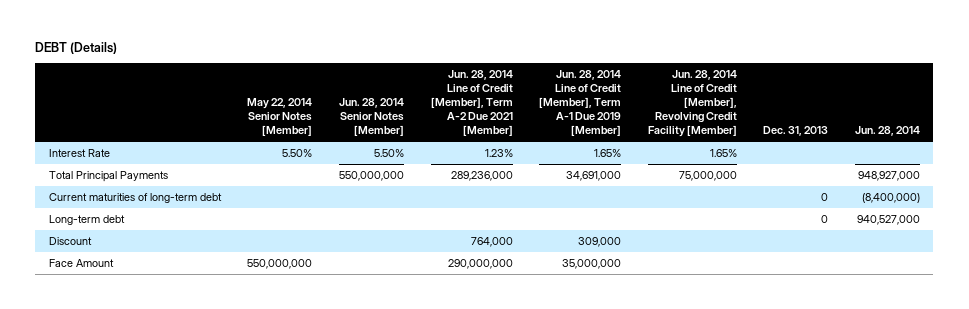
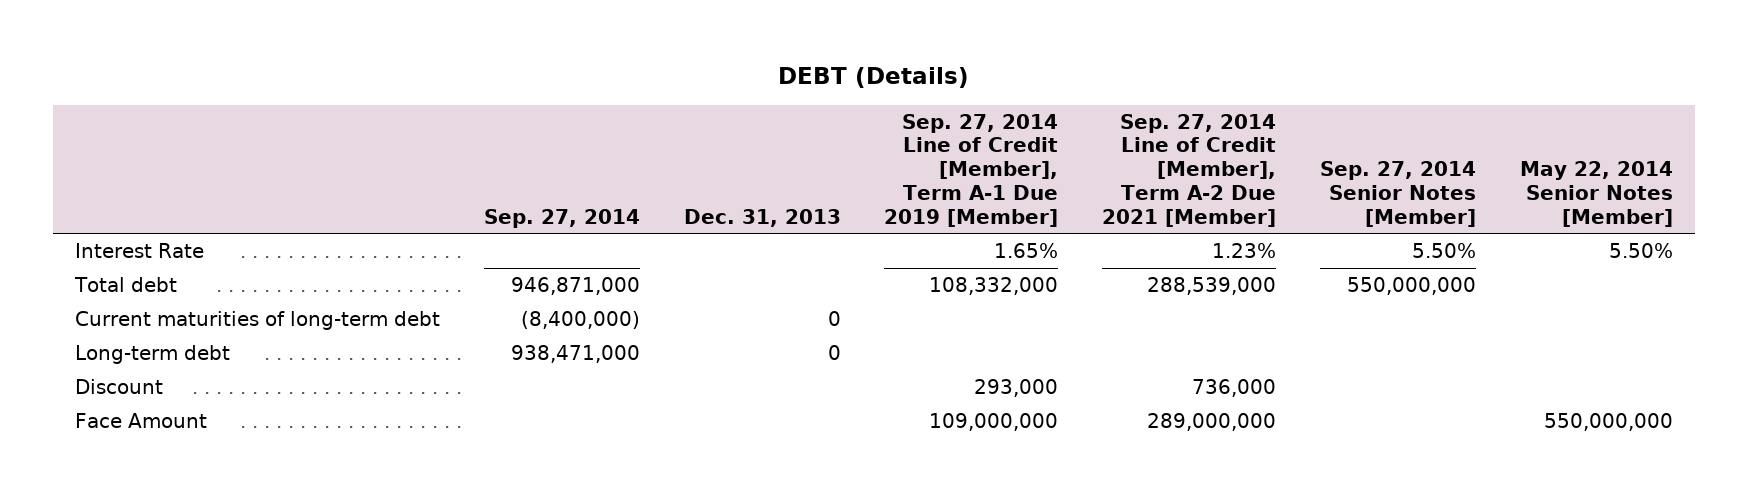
- | May 22, 2014 Senior Notes [Member] | Jun. 28, 2014 Senior Notes [Member] | Jun. 28, 2014 Line of Credit [Member], Term A-2 Due 2021 [Member] | Jun. 28, 2014 Line of Credit [Member], Term A-1 Due 2019 [Member] | Jun. 28, 2014 Line of Credit [Member], Revolving Credit Facility [Member] | Dec. 31, 2013 | Jun. 28, 2014
+ | Sep. 27, 2014 | Dec. 31, 2013 | Sep. 27, 2014 Line of Credit [Member], Term A-1 Due 2019 [Member] | Sep. 27, 2014 Line of Credit [Member], Term A-2 Due 2021 [Member] | Sep. 27, 2014 Senior Notes [Member] | May 22, 2014 Senior Notes [Member]
- Total Principal Payments | | 550,000,000 | 289,236,000 | 34,691,000 | 75,000,000 | | 948,927,000
+ Total debt | 946,871,000 | | 108,332,000 | 288,539,000 | 550,000,000 |

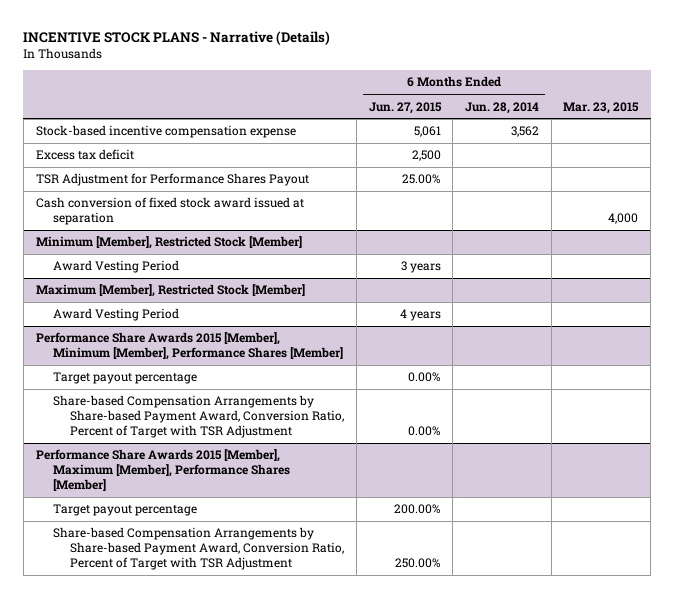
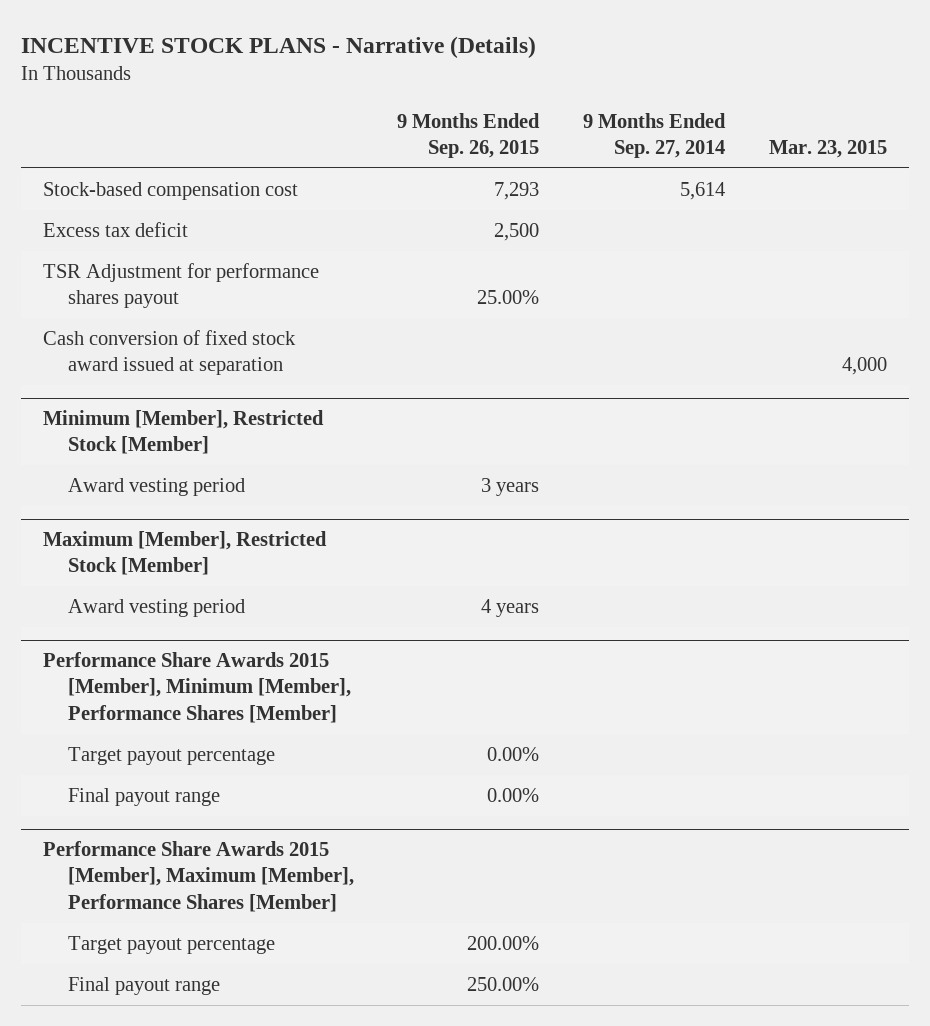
- | 6 Months Ended Jun. 27, 2015 | 6 Months Ended Jun. 28, 2014 | Mar. 23, 2015
+ | 9 Months Ended Sep. 26, 2015 | 9 Months Ended Sep. 27, 2014 | Mar. 23, 2015
- Stock-based incentive compensation expense | 5,061 | 3,562 |
+ Stock-based compensation cost | 7,293 | 5,614 |
- TSR Adjustment for Performance Shares Payout | 25.00% | |
+ TSR Adjustment for performance shares payout | 25.00% | |
@ Minimum [Member], Restricted Stock [Member]
- Award Vesting Period | 3 years | |
+ Award vesting period | 3 years | |
@ Maximum [Member], Restricted Stock [Member]
- Award Vesting Period | 4 years | |
+ Award vesting period | 4 years | |
@ Performance Share Awards 2015 [Member], Minimum [Member], Performance Shares [Member]
- Share-based Compensation Arrangements by Share-based Payment Award, Conversion Ratio, Percent of Target with TSR Adjustment | 0.00% | |
+ Final payout range | 0.00% | |
@ Performance Share Awards 2015 [Member], Maximum [Member], Performance Shares [Member]
- Share-based Compensation Arrangements by Share-based Payment Award, Conversion Ratio, Percent of Target with TSR Adjustment | 250.00% | |
+ Final payout range | 250.00% | |

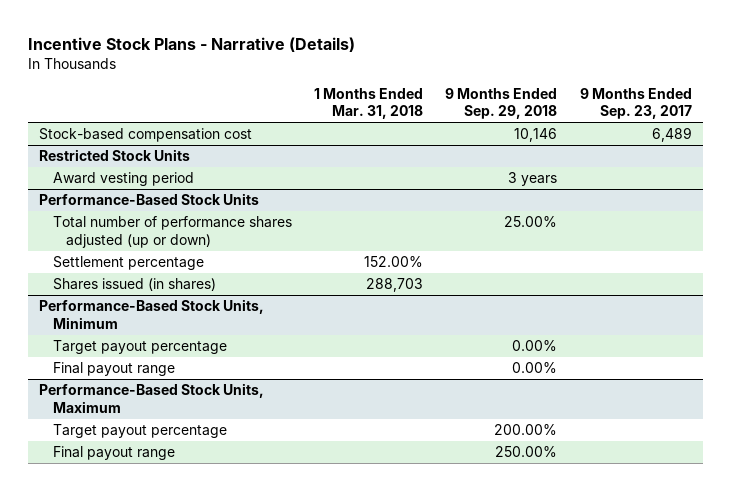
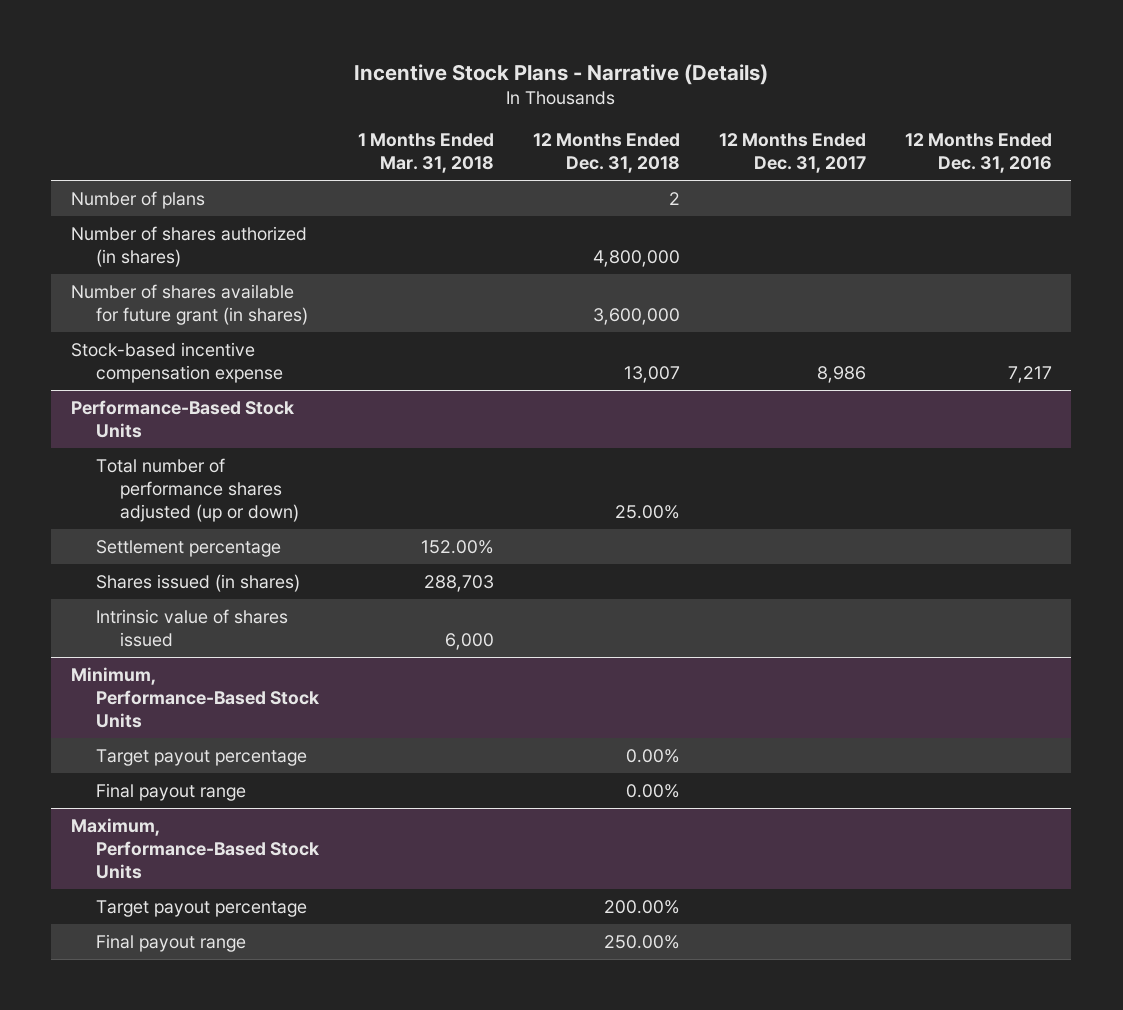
- | 1 Months Ended Mar. 31, 2018 | 9 Months Ended Sep. 29, 2018 | 9 Months Ended Sep. 23, 2017
+ | 1 Months Ended Mar. 31, 2018 | 12 Months Ended Dec. 31, 2018 | 12 Months Ended Dec. 31, 2017 | 12 Months Ended Dec. 31, 2016
- Stock-based compensation cost | | 10,146 | 6,489
- Restricted Stock Units
- Award vesting period | | 3 years |
+ Number of plans | | 2 | |
+ Number of shares authorized (in shares) | | 4,800,000 | |
+ Number of shares available for future grant (in shares) | | 3,600,000 | |
+ Stock-based incentive compensation expense | | 13,007 | 8,986 | 7,217
- Performance-Based Stock Units, Minimum
@ Performance-Based Stock Units
+ Intrinsic value of shares issued | 6,000 | | |
+ Minimum, Performance-Based Stock Units
- Performance-Based Stock Units, Maximum
+ Maximum, Performance-Based Stock Units

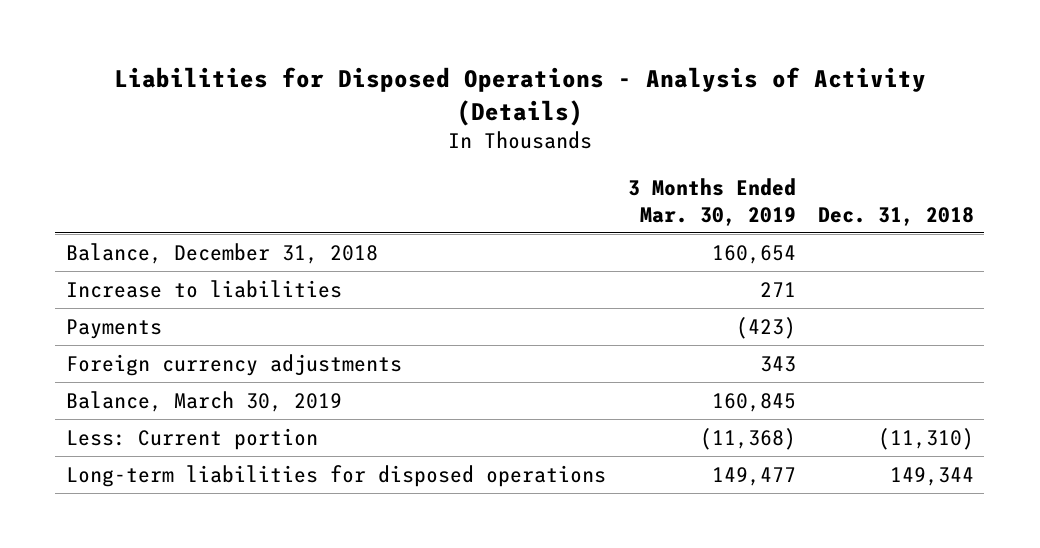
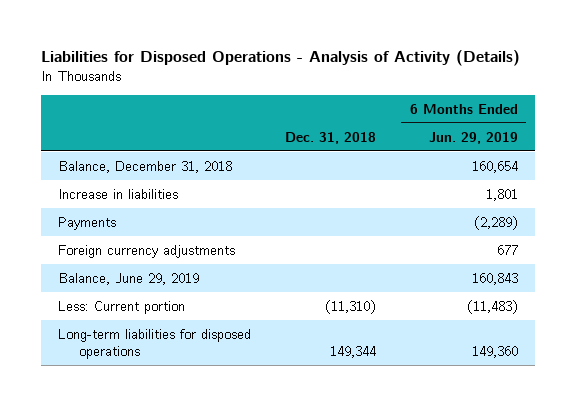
- | 3 Months Ended Mar. 30, 2019 | Dec. 31, 2018
+ | Dec. 31, 2018 | 6 Months Ended Jun. 29, 2019
- Increase to liabilities | 271 |
+ Increase in liabilities | | 1,801
- Balance, March 30, 2019 | 160,845 |
+ Balance, June 29, 2019 | | 160,843

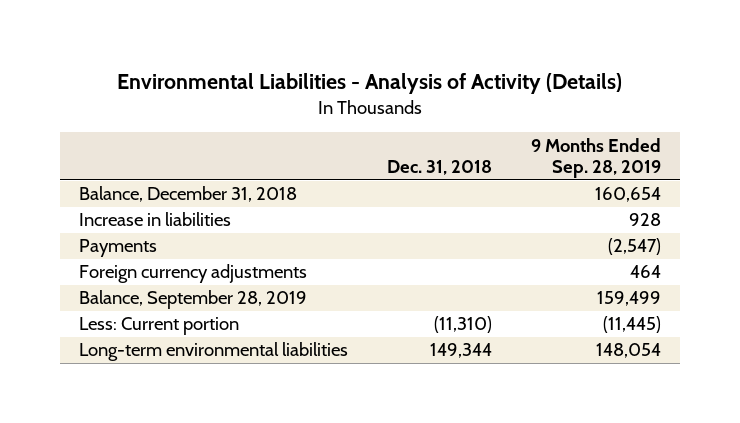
- Liabilities for Disposed Operations - Analysis of Activity (Details)
+ Environmental Liabilities - Analysis of Activity (Details)
- | Dec. 31, 2018 | 6 Months Ended Jun. 29, 2019
+ | Dec. 31, 2018 | 9 Months Ended Sep. 28, 2019
- Balance, June 29, 2019 | | 160,843
+ Balance, September 28, 2019 | | 159,499
- Long-term liabilities for disposed operations | 149,344 | 149,360
+ Long-term environmental liabilities | 149,344 | 148,054

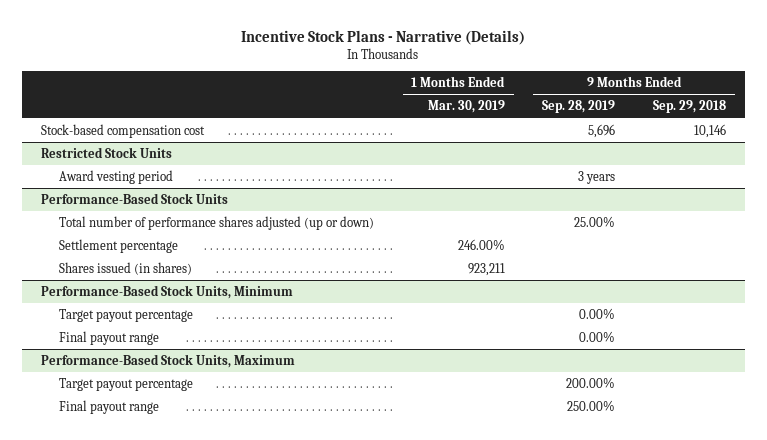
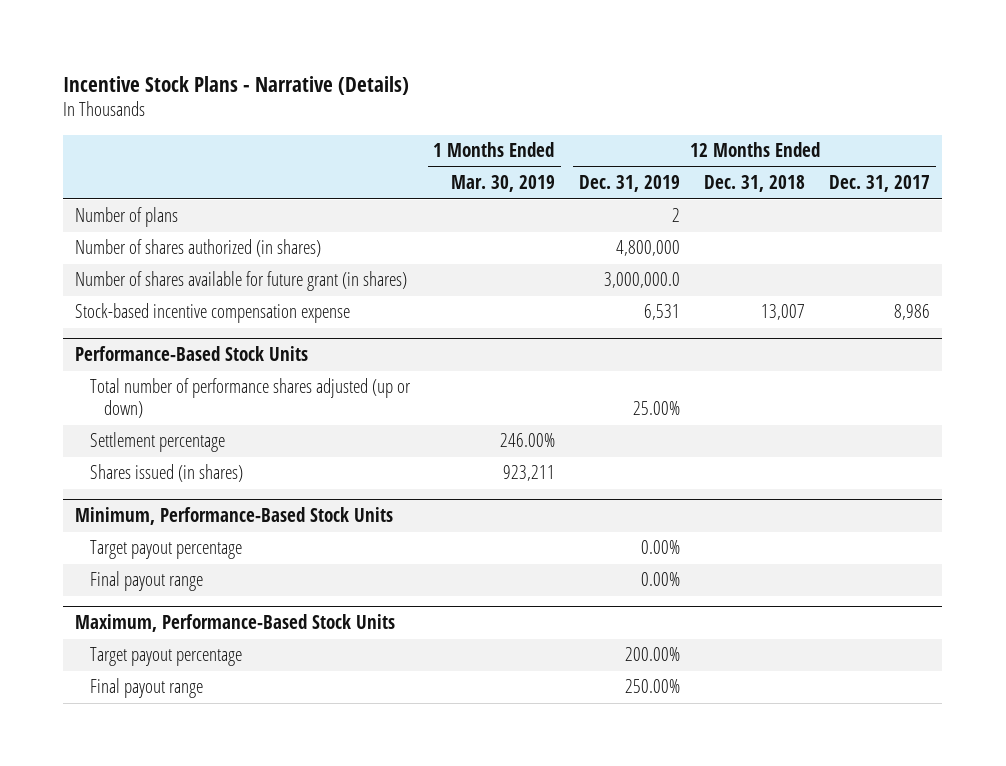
- | 1 Months Ended Mar. 30, 2019 | 9 Months Ended Sep. 28, 2019 | 9 Months Ended Sep. 29, 2018
+ | 1 Months Ended Mar. 30, 2019 | 12 Months Ended Dec. 31, 2019 | 12 Months Ended Dec. 31, 2018 | 12 Months Ended Dec. 31, 2017
- Stock-based compensation cost | | 5,696 | 10,146
- Restricted Stock Units
- Award vesting period | | 3 years |
+ Number of plans | | 2 | |
+ Number of shares authorized (in shares) | | 4,800,000 | |
+ Number of shares available for future grant (in shares) | | 3,000,000.0 | |
+ Stock-based incentive compensation expense | | 6,531 | 13,007 | 8,986
- Performance-Based Stock Units, Minimum
+ Minimum, Performance-Based Stock Units
- Performance-Based Stock Units, Maximum
+ Maximum, Performance-Based Stock Units

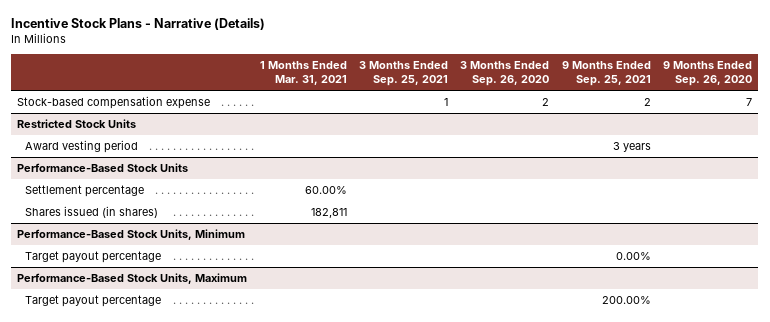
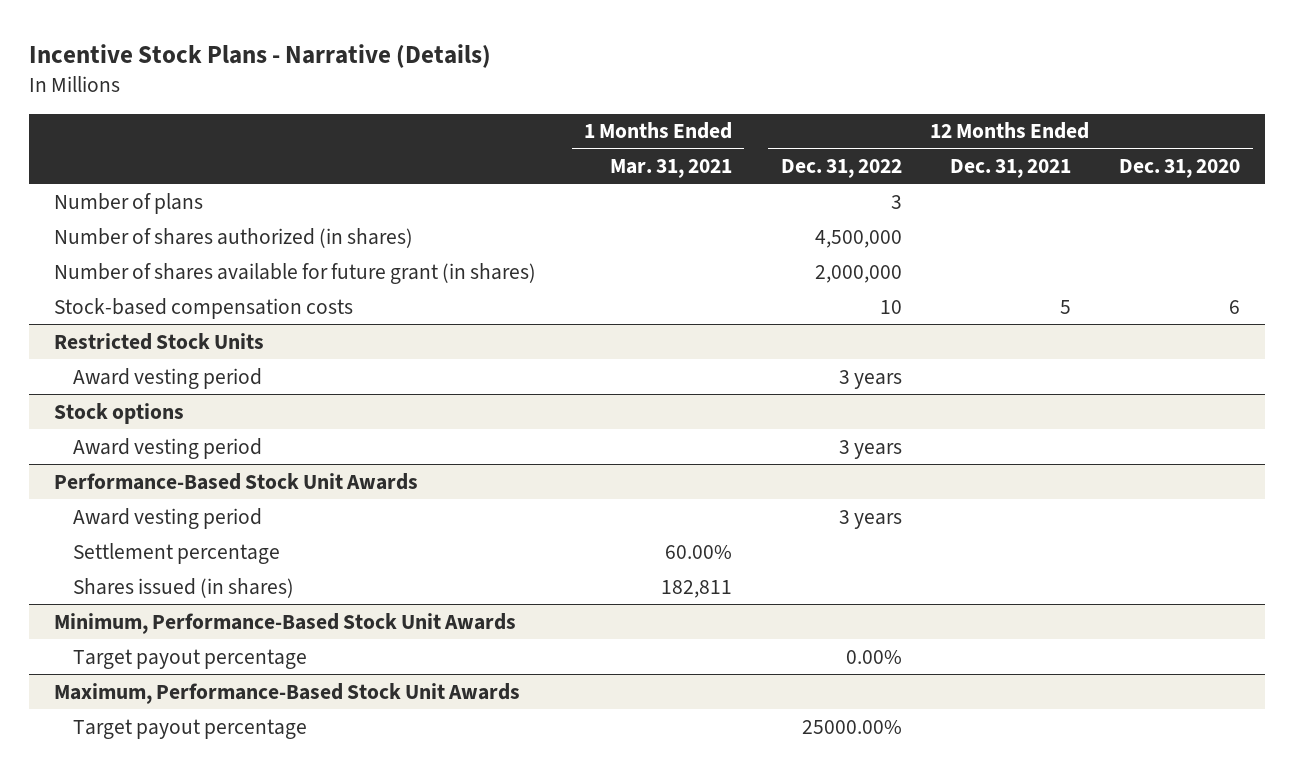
- | 1 Months Ended Mar. 31, 2021 | 3 Months Ended Sep. 25, 2021 | 3 Months Ended Sep. 26, 2020 | 9 Months Ended Sep. 25, 2021 | 9 Months Ended Sep. 26, 2020
+ | 1 Months Ended Mar. 31, 2021 | 12 Months Ended Dec. 31, 2022 | 12 Months Ended Dec. 31, 2021 | 12 Months Ended Dec. 31, 2020
- Stock-based compensation expense | | 1 | 2 | 2 | 7
+ Number of plans | | 3 | |
+ Number of shares authorized (in shares) | | 4,500,000 | |
+ Number of shares available for future grant (in shares) | | 2,000,000 | |
+ Stock-based compensation costs | | 10 | 5 | 6
- Performance-Based Stock Units
+ Stock options
+ Award vesting period | | 3 years | |
+ Performance-Based Stock Unit Awards
+ Award vesting period | | 3 years | |
- Performance-Based Stock Units, Minimum
+ Minimum, Performance-Based Stock Unit Awards
- Performance-Based Stock Units, Maximum
+ Maximum, Performance-Based Stock Unit Awards

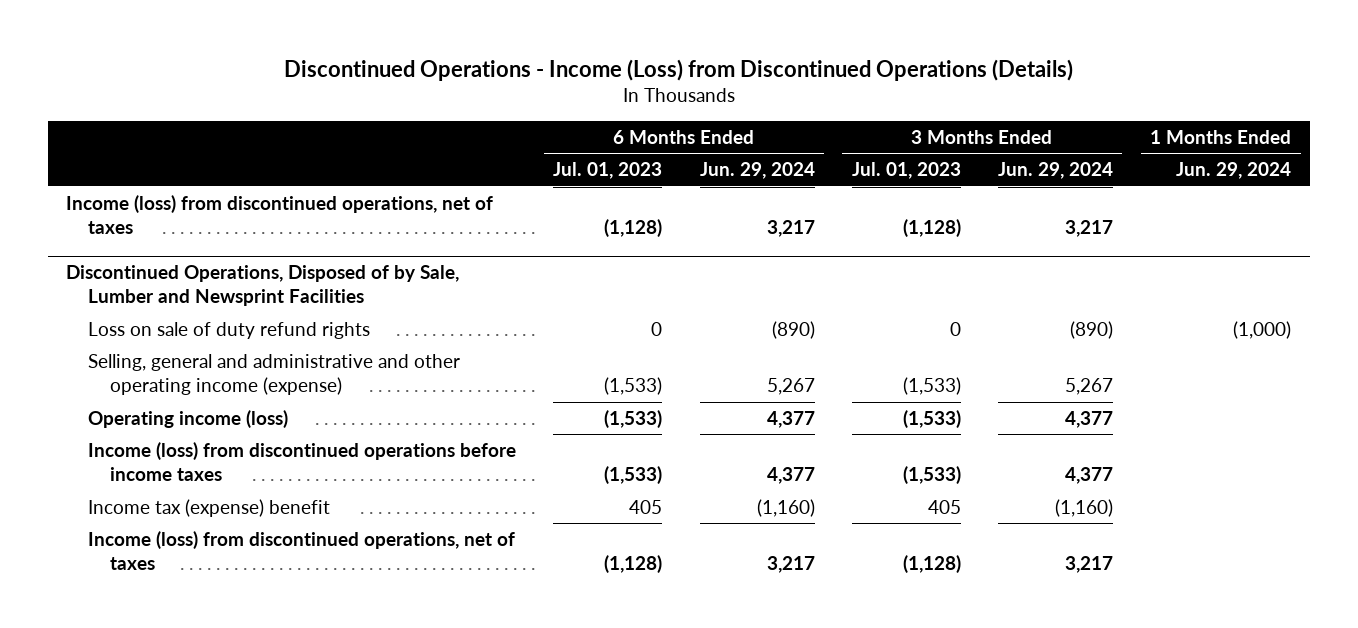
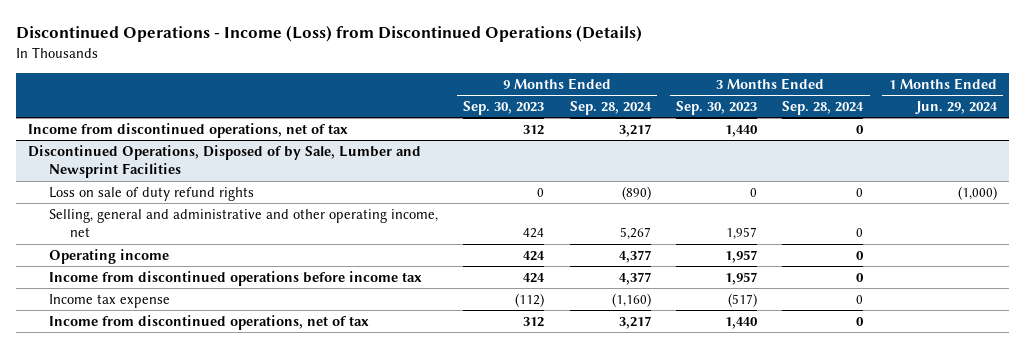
- | 6 Months Ended Jul. 01, 2023 | 6 Months Ended Jun. 29, 2024 | 3 Months Ended Jul. 01, 2023 | 3 Months Ended Jun. 29, 2024 | 1 Months Ended Jun. 29, 2024
+ | 9 Months Ended Sep. 30, 2023 | 9 Months Ended Sep. 28, 2024 | 3 Months Ended Sep. 30, 2023 | 3 Months Ended Sep. 28, 2024 | 1 Months Ended Jun. 29, 2024
- Income (loss) from discontinued operations, net of taxes | (1,128) | 3,217 | (1,128) | 3,217 |
+ Income from discontinued operations, net of tax | 312 | 3,217 | 1,440 | 0 |
@ Discontinued Operations, Disposed of by Sale, Lumber and Newsprint Facilities
- Selling, general and administrative and other operating income (expense) | (1,533) | 5,267 | (1,533) | 5,267 |
- Operating income (loss) | (1,533) | 4,377 | (1,533) | 4,377 |
- Income (loss) from discontinued operations before income taxes | (1,533) | 4,377 | (1,533) | 4,377 |
- Income tax (expense) benefit | 405 | (1,160) | 405 | (1,160) |
- Income (loss) from discontinued operations, net of taxes | (1,128) | 3,217 | (1,128) | 3,217 |
+ Selling, general and administrative and other operating income, net | 424 | 5,267 | 1,957 | 0 |
+ Operating income | 424 | 4,377 | 1,957 | 0 |
+ Income from discontinued operations before income tax | 424 | 4,377 | 1,957 | 0 |
+ Income tax expense | (112) | (1,160) | (517) | 0 |
+ Income from discontinued operations, net of tax | 312 | 3,217 | 1,440 | 0 |

